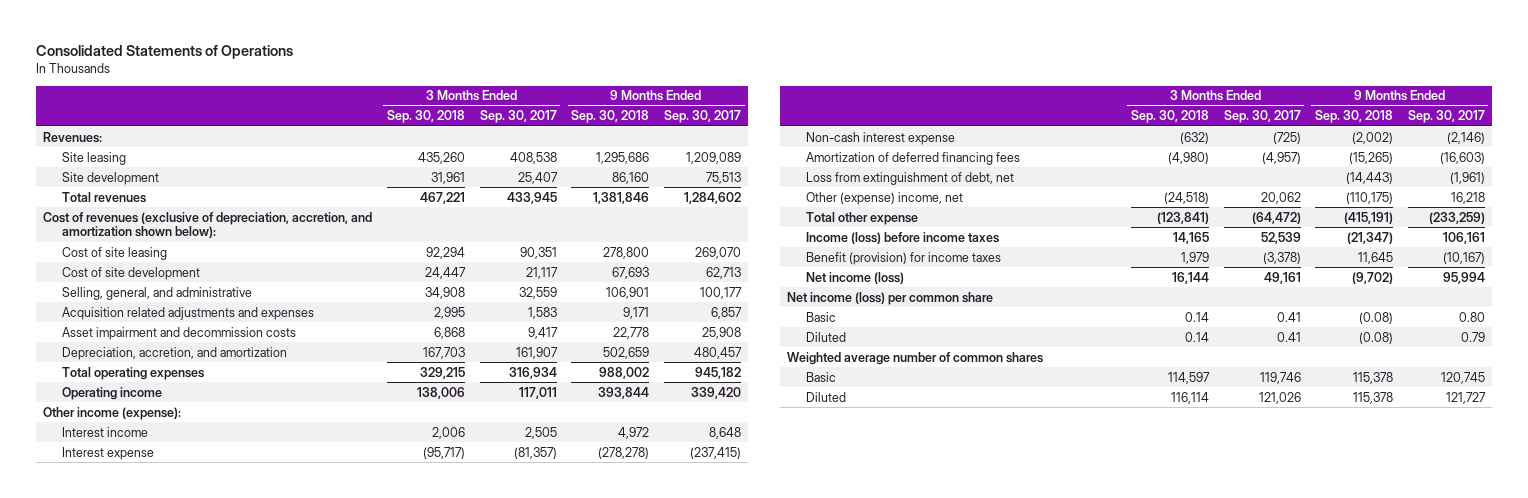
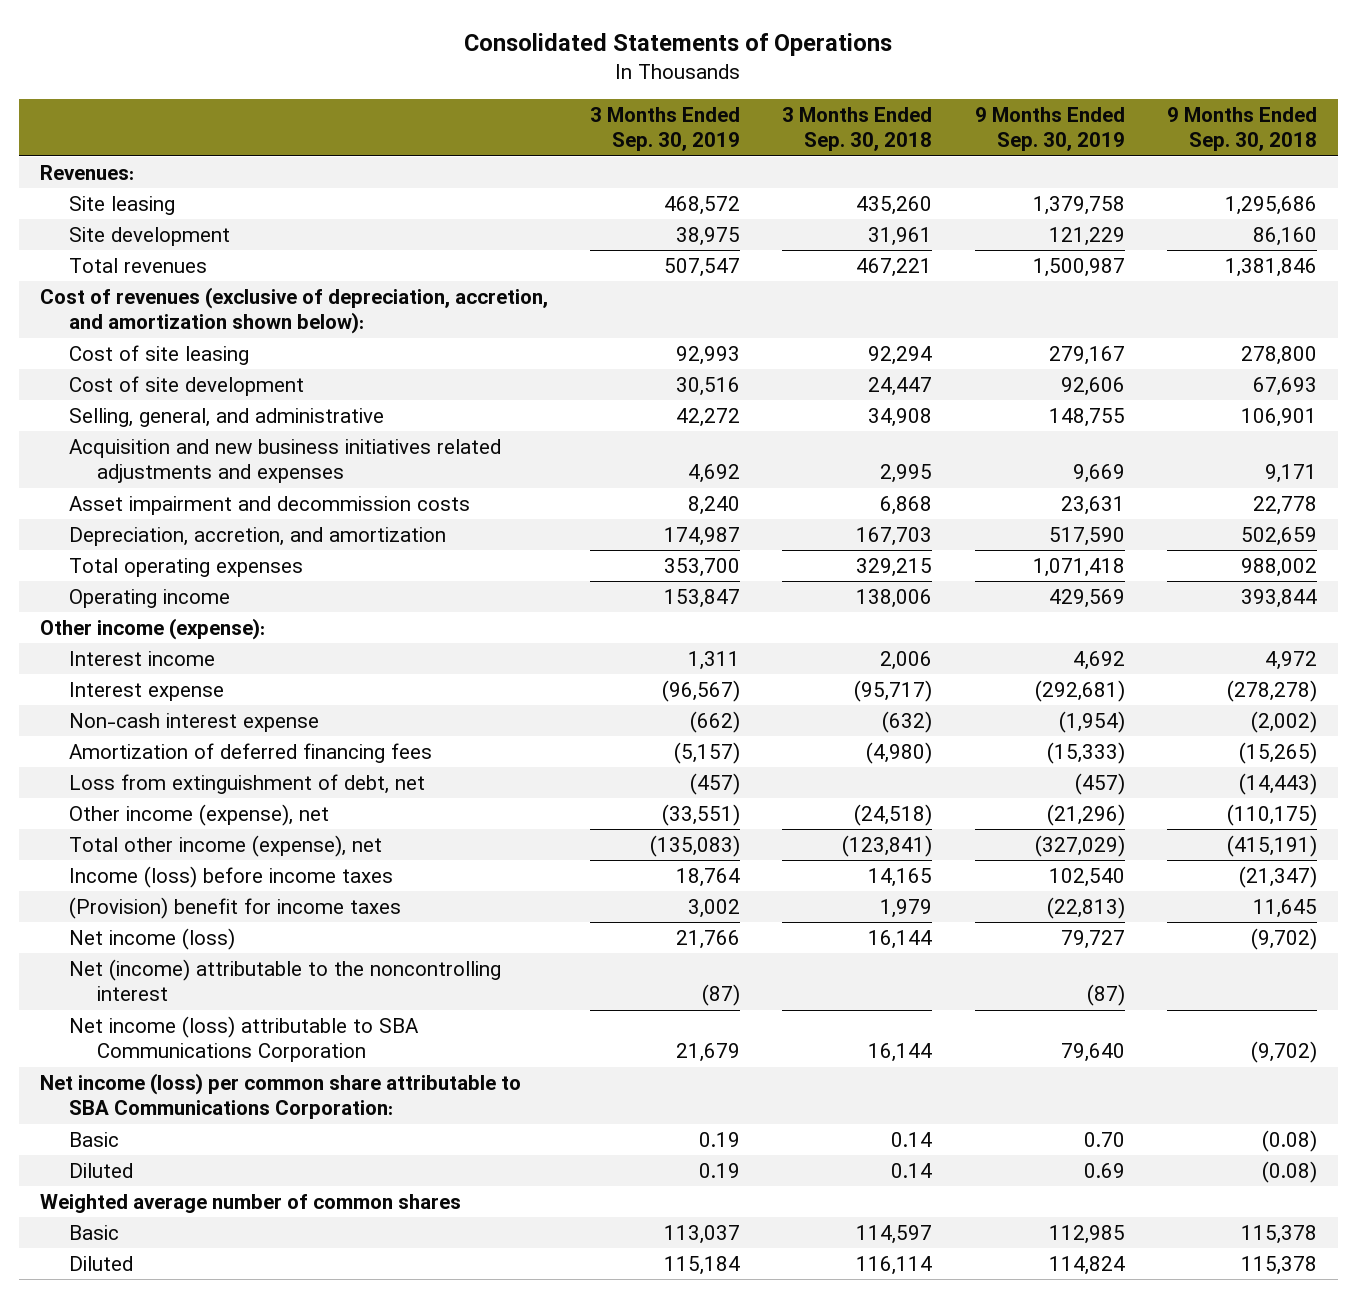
- | 3 Months Ended Sep. 30, 2018 | 3 Months Ended Sep. 30, 2017 | 9 Months Ended Sep. 30, 2018 | 9 Months Ended Sep. 30, 2017
+ | 3 Months Ended Sep. 30, 2019 | 3 Months Ended Sep. 30, 2018 | 9 Months Ended Sep. 30, 2019 | 9 Months Ended Sep. 30, 2018
- Acquisition related adjustments and expenses | 2,995 | 1,583 | 9,171 | 6,857
+ Acquisition and new business initiatives related adjustments and expenses | 4,692 | 2,995 | 9,669 | 9,171
- Other (expense) income, net | (24,518) | 20,062 | (110,175) | 16,218
- Total other expense | (123,841) | (64,472) | (415,191) | (233,259)
+ Other income (expense), net | (33,551) | (24,518) | (21,296) | (110,175)
+ Total other income (expense), net | (135,083) | (123,841) | (327,029) | (415,191)
- Benefit (provision) for income taxes | 1,979 | (3,378) | 11,645 | (10,167)
+ (Provision) benefit for income taxes | 3,002 | 1,979 | (22,813) | 11,645
- Net income (loss) per common share
+ Net (income) attributable to the noncontrolling interest | (87) | | (87) |
+ Net income (loss) attributable to SBA Communications Corporation | 21,679 | 16,144 | 79,640 | (9,702)
+ Net income (loss) per common share attributable to SBA Communications Corporation:

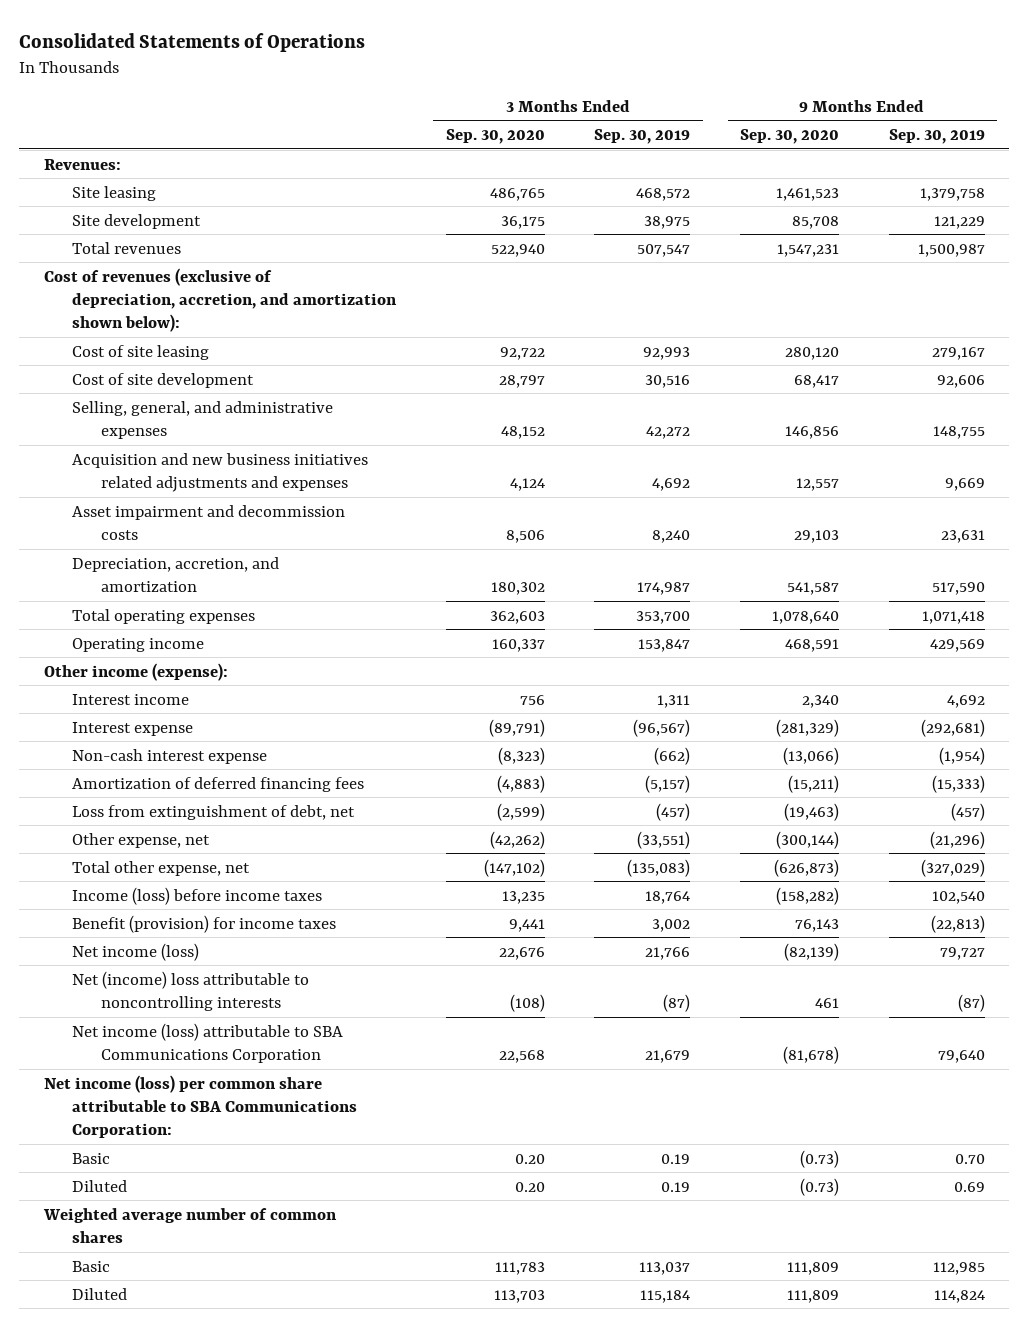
- | 3 Months Ended Sep. 30, 2019 | 3 Months Ended Sep. 30, 2018 | 9 Months Ended Sep. 30, 2019 | 9 Months Ended Sep. 30, 2018
+ | 3 Months Ended Sep. 30, 2020 | 3 Months Ended Sep. 30, 2019 | 9 Months Ended Sep. 30, 2020 | 9 Months Ended Sep. 30, 2019
- Selling, general, and administrative | 42,272 | 34,908 | 148,755 | 106,901
+ Selling, general, and administrative expenses | 48,152 | 42,272 | 146,856 | 148,755
- Other income (expense), net | (33,551) | (24,518) | (21,296) | (110,175)
- Total other income (expense), net | (135,083) | (123,841) | (327,029) | (415,191)
+ Other expense, net | (42,262) | (33,551) | (300,144) | (21,296)
+ Total other expense, net | (147,102) | (135,083) | (626,873) | (327,029)
- (Provision) benefit for income taxes | 3,002 | 1,979 | (22,813) | 11,645
+ Benefit (provision) for income taxes | 9,441 | 3,002 | 76,143 | (22,813)
- Net (income) attributable to the noncontrolling interest | (87) | | (87) |
+ Net (income) loss attributable to noncontrolling interests | (108) | (87) | 461 | (87)

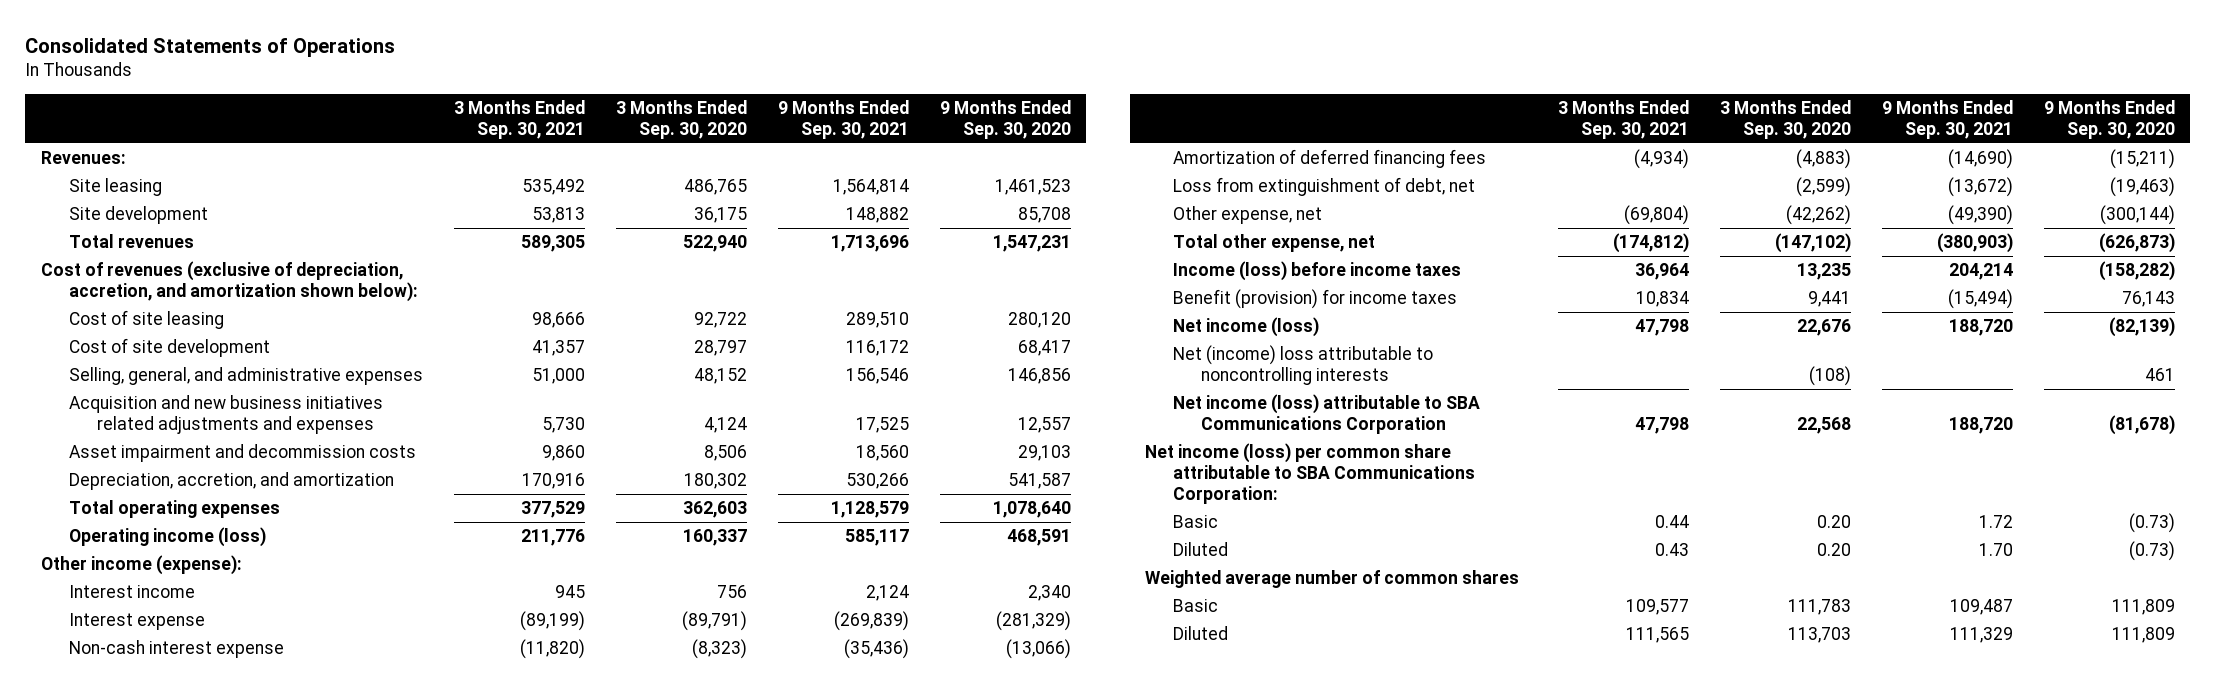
- | 3 Months Ended Sep. 30, 2020 | 3 Months Ended Sep. 30, 2019 | 9 Months Ended Sep. 30, 2020 | 9 Months Ended Sep. 30, 2019
+ | 3 Months Ended Sep. 30, 2021 | 3 Months Ended Sep. 30, 2020 | 9 Months Ended Sep. 30, 2021 | 9 Months Ended Sep. 30, 2020
- Operating income | 160,337 | 153,847 | 468,591 | 429,569
+ Operating income (loss) | 211,776 | 160,337 | 585,117 | 468,591

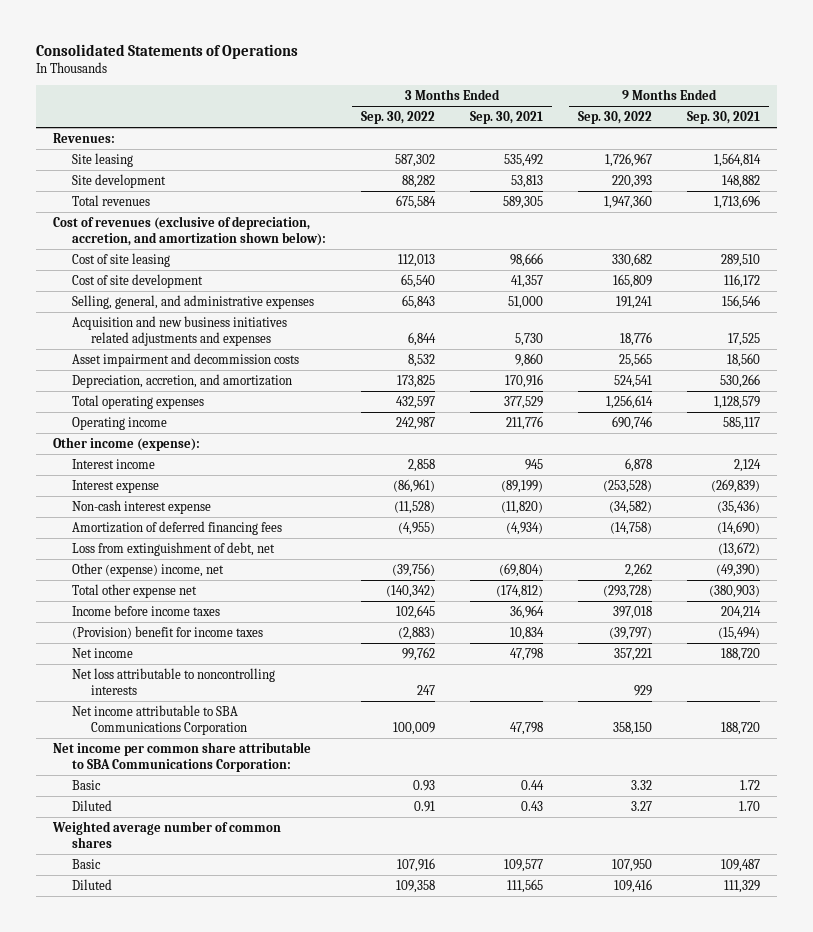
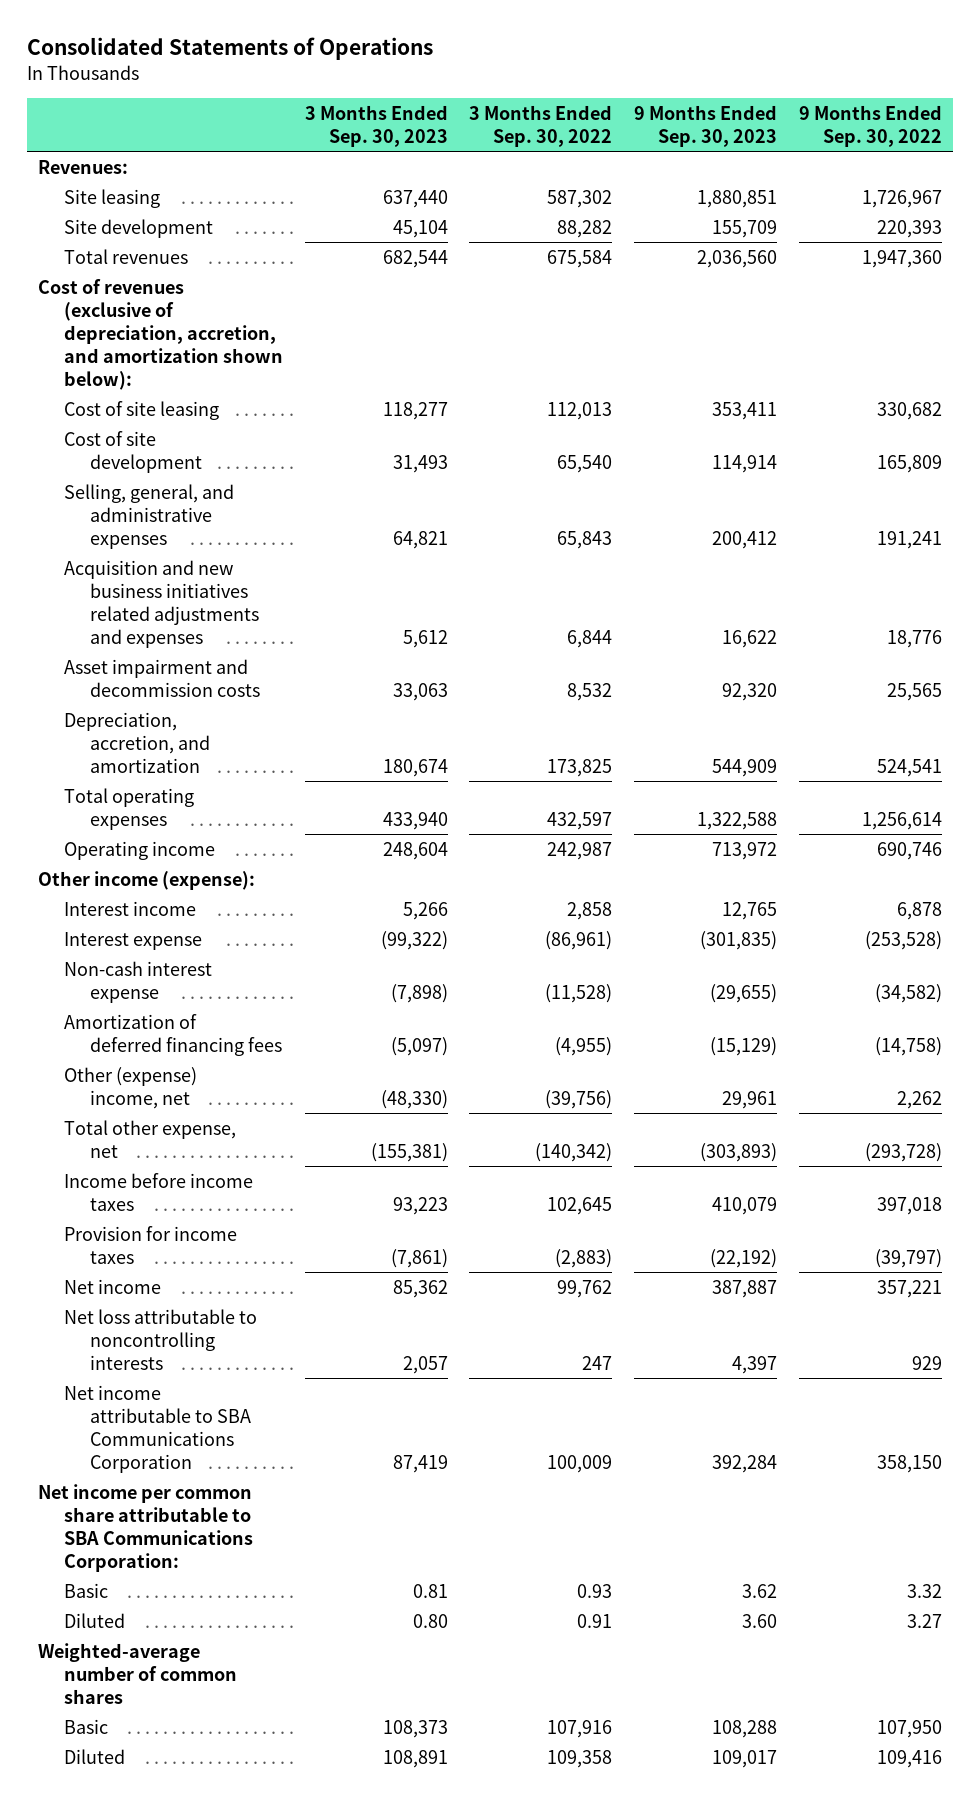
- | 3 Months Ended Sep. 30, 2022 | 3 Months Ended Sep. 30, 2021 | 9 Months Ended Sep. 30, 2022 | 9 Months Ended Sep. 30, 2021
+ | 3 Months Ended Sep. 30, 2023 | 3 Months Ended Sep. 30, 2022 | 9 Months Ended Sep. 30, 2023 | 9 Months Ended Sep. 30, 2022
- Loss from extinguishment of debt, net | | | | (13,672)
- Total other expense net | (140,342) | (174,812) | (293,728) | (380,903)
+ Total other expense, net | (155,381) | (140,342) | (303,893) | (293,728)
- (Provision) benefit for income taxes | (2,883) | 10,834 | (39,797) | (15,494)
+ Provision for income taxes | (7,861) | (2,883) | (22,192) | (39,797)
- Weighted average number of common shares
+ Weighted-average number of common shares

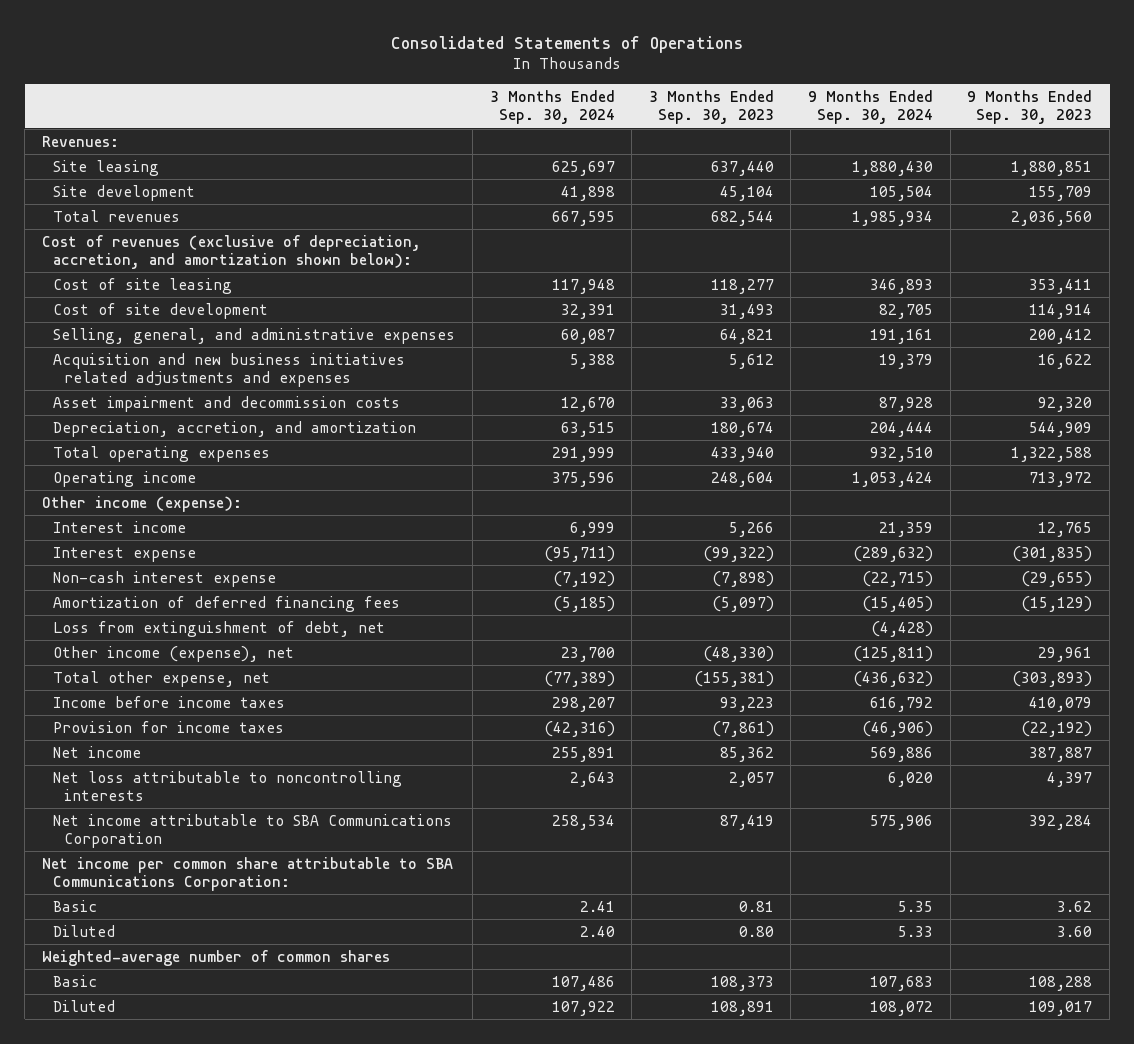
- | 3 Months Ended Sep. 30, 2023 | 3 Months Ended Sep. 30, 2022 | 9 Months Ended Sep. 30, 2023 | 9 Months Ended Sep. 30, 2022
+ | 3 Months Ended Sep. 30, 2024 | 3 Months Ended Sep. 30, 2023 | 9 Months Ended Sep. 30, 2024 | 9 Months Ended Sep. 30, 2023
- Other (expense) income, net | (48,330) | (39,756) | 29,961 | 2,262
+ Loss from extinguishment of debt, net | | | (4,428) |
+ Other income (expense), net | 23,700 | (48,330) | (125,811) | 29,961

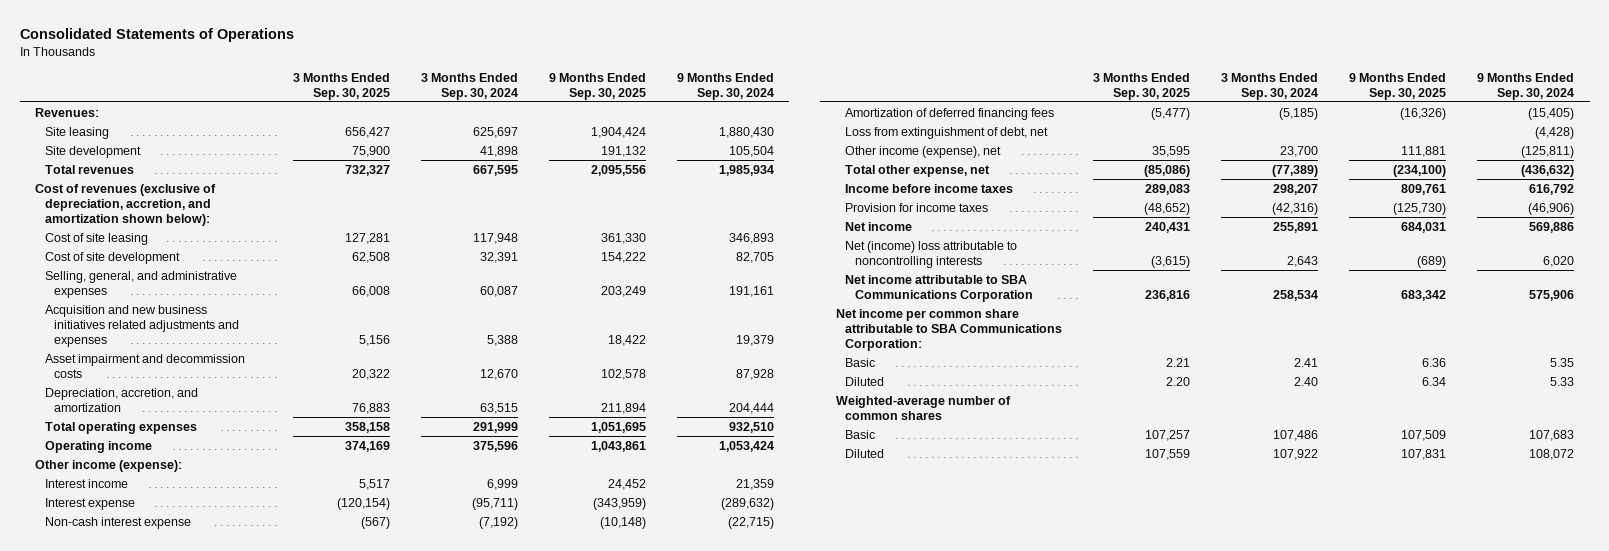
- | 3 Months Ended Sep. 30, 2024 | 3 Months Ended Sep. 30, 2023 | 9 Months Ended Sep. 30, 2024 | 9 Months Ended Sep. 30, 2023
+ | 3 Months Ended Sep. 30, 2025 | 3 Months Ended Sep. 30, 2024 | 9 Months Ended Sep. 30, 2025 | 9 Months Ended Sep. 30, 2024
- Net loss attributable to noncontrolling interests | 2,643 | 2,057 | 6,020 | 4,397
+ Net (income) loss attributable to noncontrolling interests | (3,615) | 2,643 | (689) | 6,020

